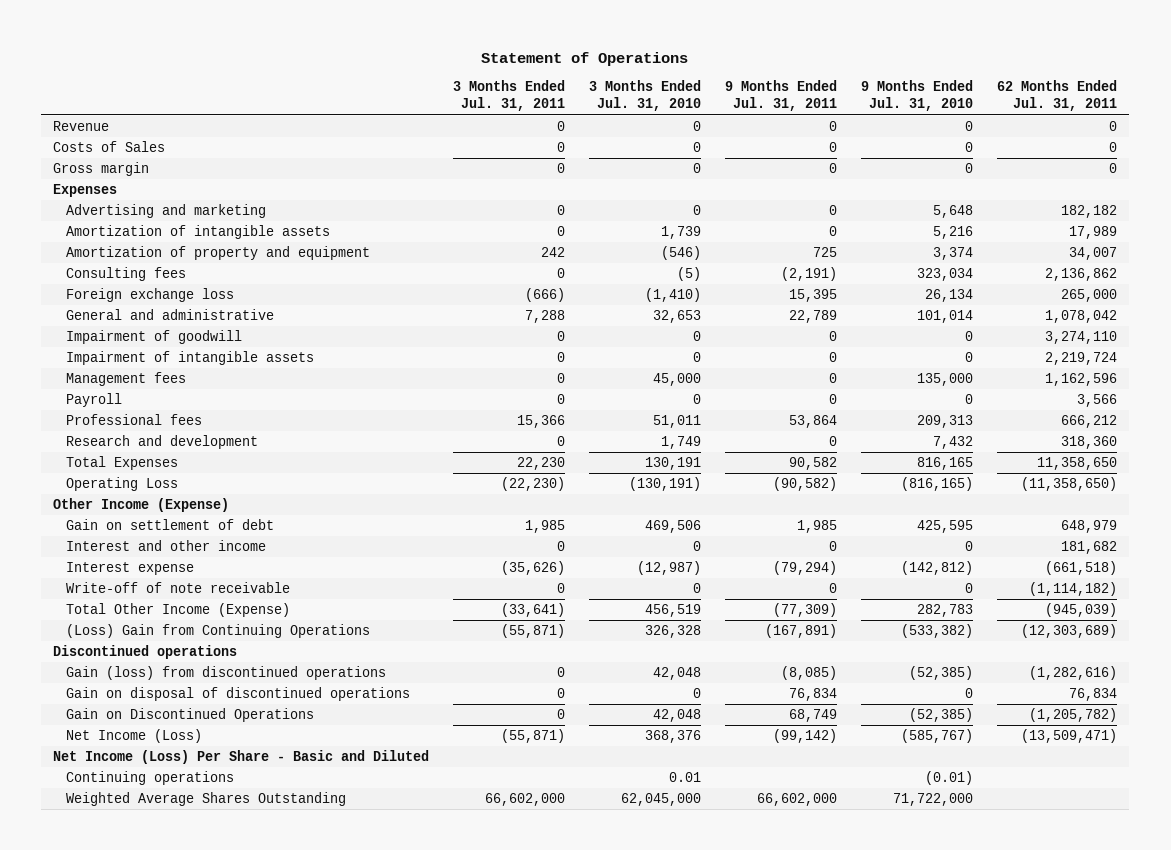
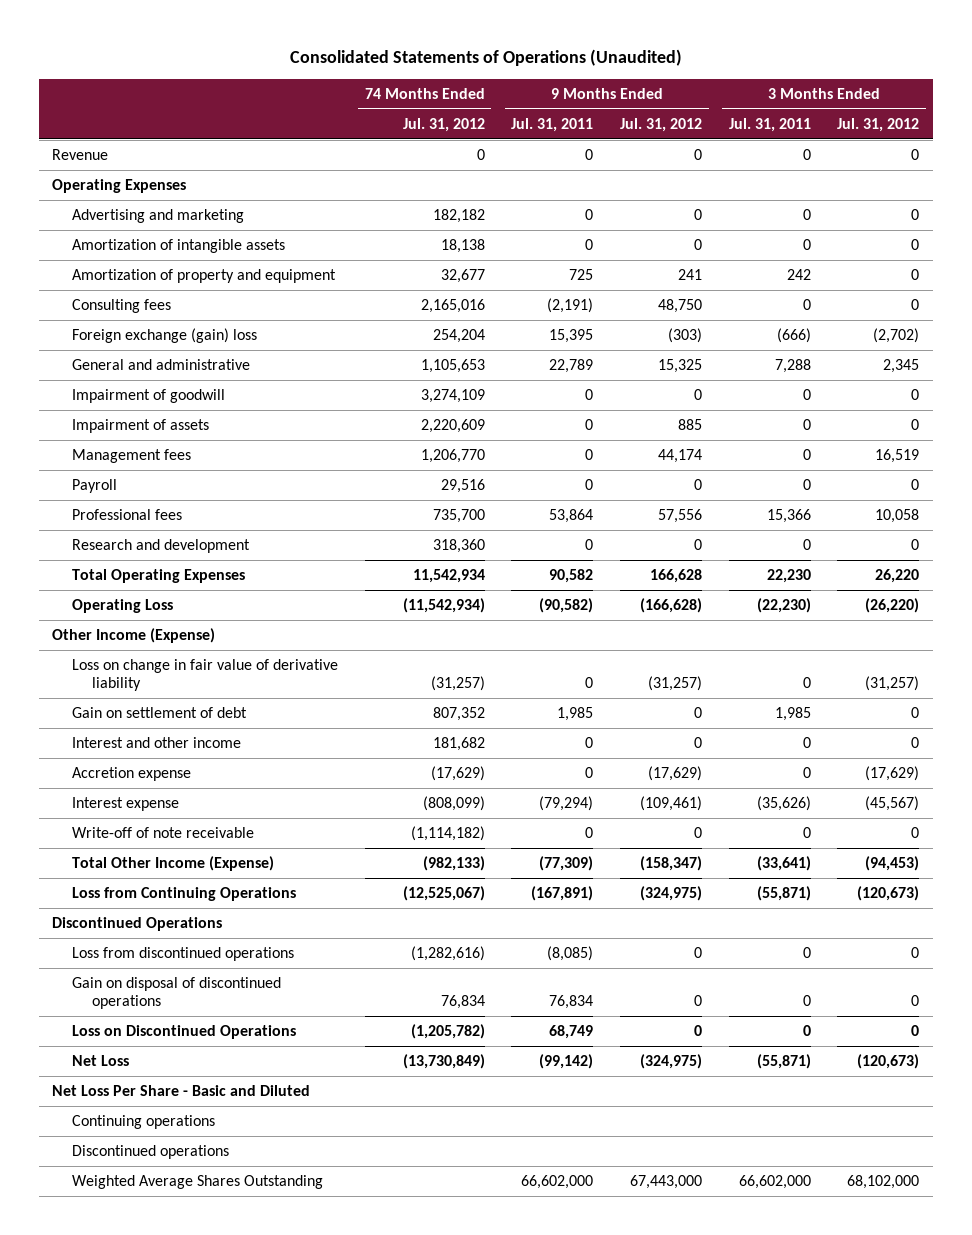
- Statement of Operations
+ Consolidated Statements of Operations (Unaudited)
- | 3 Months Ended Jul. 31, 2011 | 3 Months Ended Jul. 31, 2010 | 9 Months Ended Jul. 31, 2011 | 9 Months Ended Jul. 31, 2010 | 62 Months Ended Jul. 31, 2011
+ | 74 Months Ended Jul. 31, 2012 | 9 Months Ended Jul. 31, 2011 | 9 Months Ended Jul. 31, 2012 | 3 Months Ended Jul. 31, 2011 | 3 Months Ended Jul. 31, 2012
- Costs of Sales | 0 | 0 | 0 | 0 | 0
- Gross margin | 0 | 0 | 0 | 0 | 0
- Expenses
+ Operating Expenses
- Foreign exchange loss | (666) | (1,410) | 15,395 | 26,134 | 265,000
+ Foreign exchange (gain) loss | 254,204 | 15,395 | (303) | (666) | (2,702)
- Impairment of intangible assets | 0 | 0 | 0 | 0 | 2,219,724
+ Impairment of assets | 2,220,609 | 0 | 885 | 0 | 0
- Total Expenses | 22,230 | 130,191 | 90,582 | 816,165 | 11,358,650
+ Total Operating Expenses | 11,542,934 | 90,582 | 166,628 | 22,230 | 26,220
+ Loss on change in fair value of derivative liability | (31,257) | 0 | (31,257) | 0 | (31,257)
+ Accretion expense | (17,629) | 0 | (17,629) | 0 | (17,629)
- (Loss) Gain from Continuing Operations | (55,871) | 326,328 | (167,891) | (533,382) | (12,303,689)
- Gain (loss) from discontinued operations | 0 | 42,048 | (8,085) | (52,385) | (1,282,616)
+ Loss from Continuing Operations | (12,525,067) | (167,891) | (324,975) | (55,871) | (120,673)
+ Discontinued Operations
+ Loss from discontinued operations | (1,282,616) | (8,085) | 0 | 0 | 0
- Gain on Discontinued Operations | 0 | 42,048 | 68,749 | (52,385) | (1,205,782)
- Net Income (Loss) | (55,871) | 368,376 | (99,142) | (585,767) | (13,509,471)
- Net Income (Loss) Per Share - Basic and Diluted
+ Loss on Discontinued Operations | (1,205,782) | 68,749 | 0 | 0 | 0
+ Net Loss | (13,730,849) | (99,142) | (324,975) | (55,871) | (120,673)
+ Net Loss Per Share - Basic and Diluted
moved down: Discontinued operations

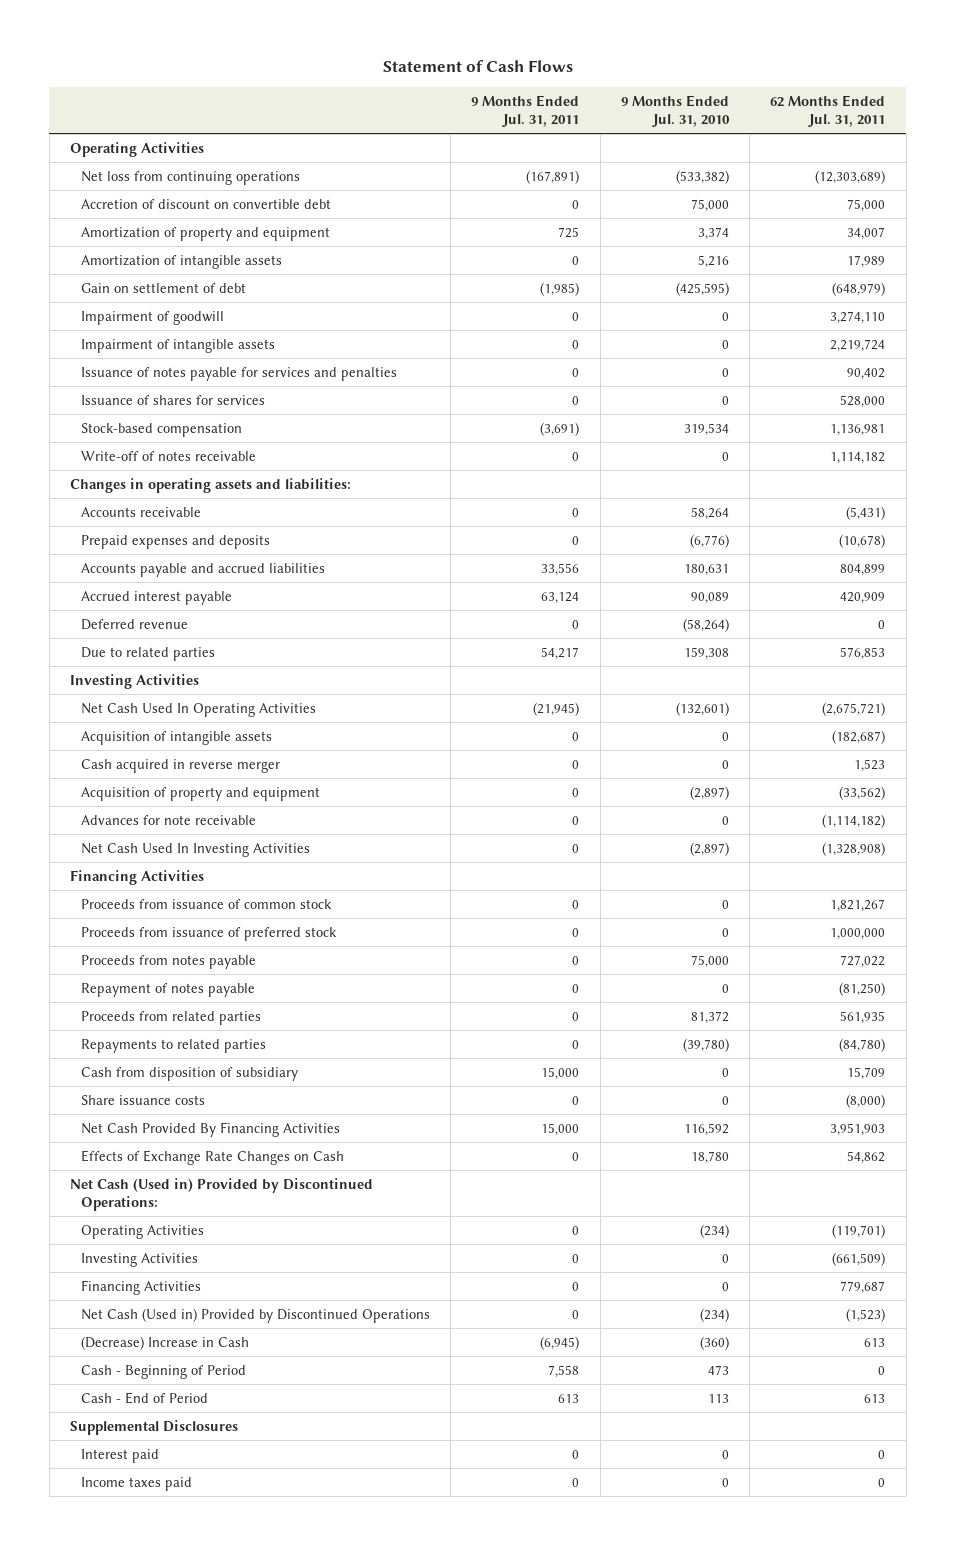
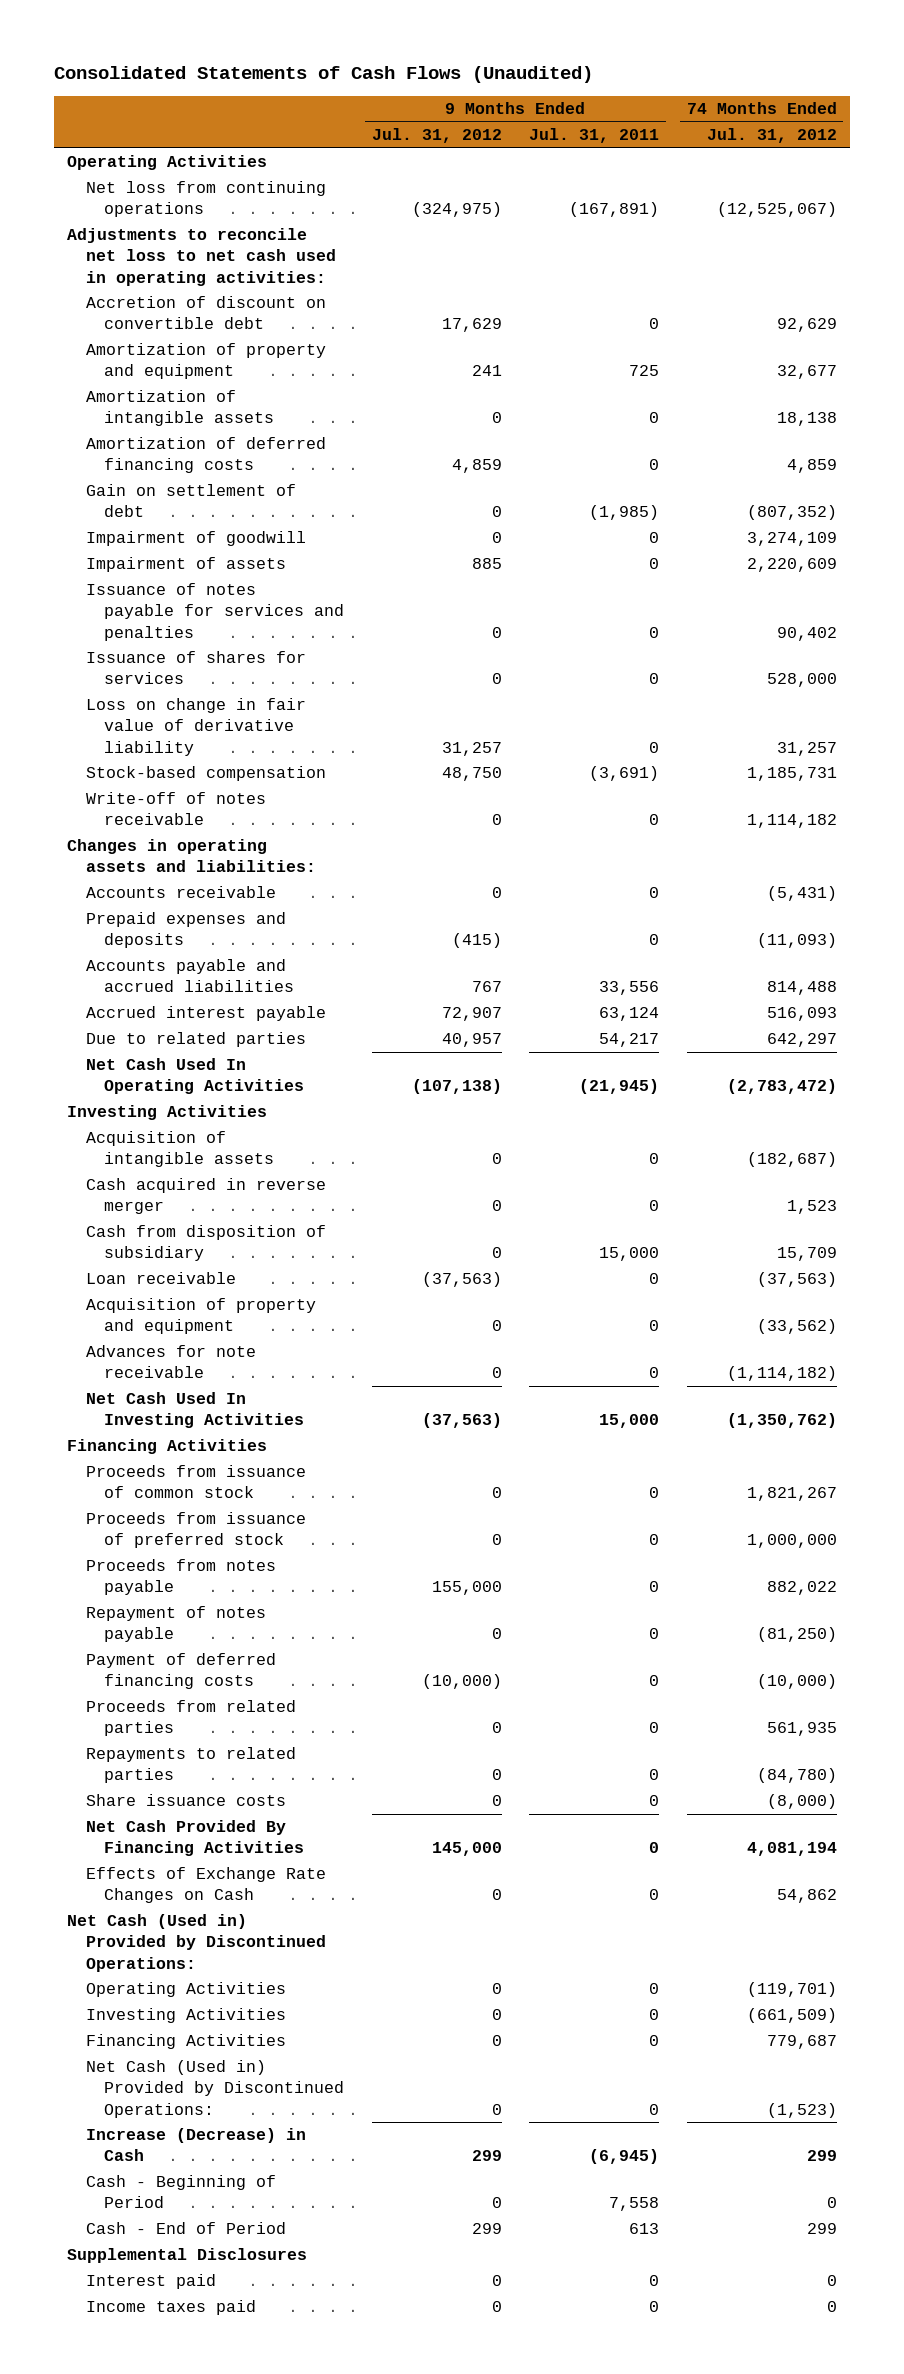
- Statement of Cash Flows
+ Consolidated Statements of Cash Flows (Unaudited)
- | 9 Months Ended Jul. 31, 2011 | 9 Months Ended Jul. 31, 2010 | 62 Months Ended Jul. 31, 2011
+ | 9 Months Ended Jul. 31, 2012 | 9 Months Ended Jul. 31, 2011 | 74 Months Ended Jul. 31, 2012
+ Adjustments to reconcile net loss to net cash used in operating activities:
+ Amortization of deferred financing costs | 4,859 | 0 | 4,859
- Impairment of intangible assets | 0 | 0 | 2,219,724
+ Impairment of assets | 885 | 0 | 2,220,609
+ Loss on change in fair value of derivative liability | 31,257 | 0 | 31,257
- Deferred revenue | 0 | (58,264) | 0
moved down: Investing Activities
moved up: Cash from disposition of subsidiary | 0 | 15,000 | 15,709
+ Loan receivable | (37,563) | 0 | (37,563)
- Net Cash Used In Investing Activities | 0 | (2,897) | (1,328,908)
+ Net Cash Used In Investing Activities | (37,563) | 15,000 | (1,350,762)
+ Payment of deferred financing costs | (10,000) | 0 | (10,000)
- Net Cash Provided By Financing Activities | 15,000 | 116,592 | 3,951,903
+ Net Cash Provided By Financing Activities | 145,000 | 0 | 4,081,194
- Net Cash (Used in) Provided by Discontinued Operations | 0 | (234) | (1,523)
- (Decrease) Increase in Cash | (6,945) | (360) | 613
+ Net Cash (Used in) Provided by Discontinued Operations: | 0 | 0 | (1,523)
+ Increase (Decrease) in Cash | 299 | (6,945) | 299

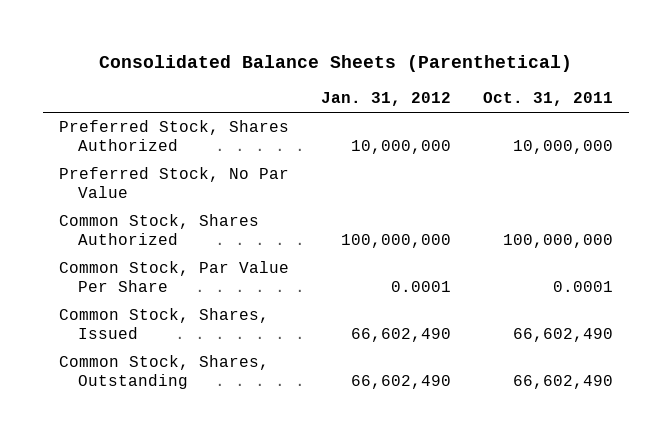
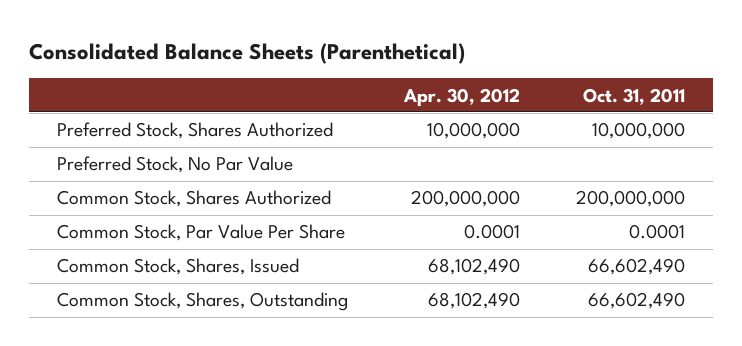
- | Jan. 31, 2012 | Oct. 31, 2011
+ | Apr. 30, 2012 | Oct. 31, 2011
- Common Stock, Shares Authorized | 100,000,000 | 100,000,000
+ Common Stock, Shares Authorized | 200,000,000 | 200,000,000

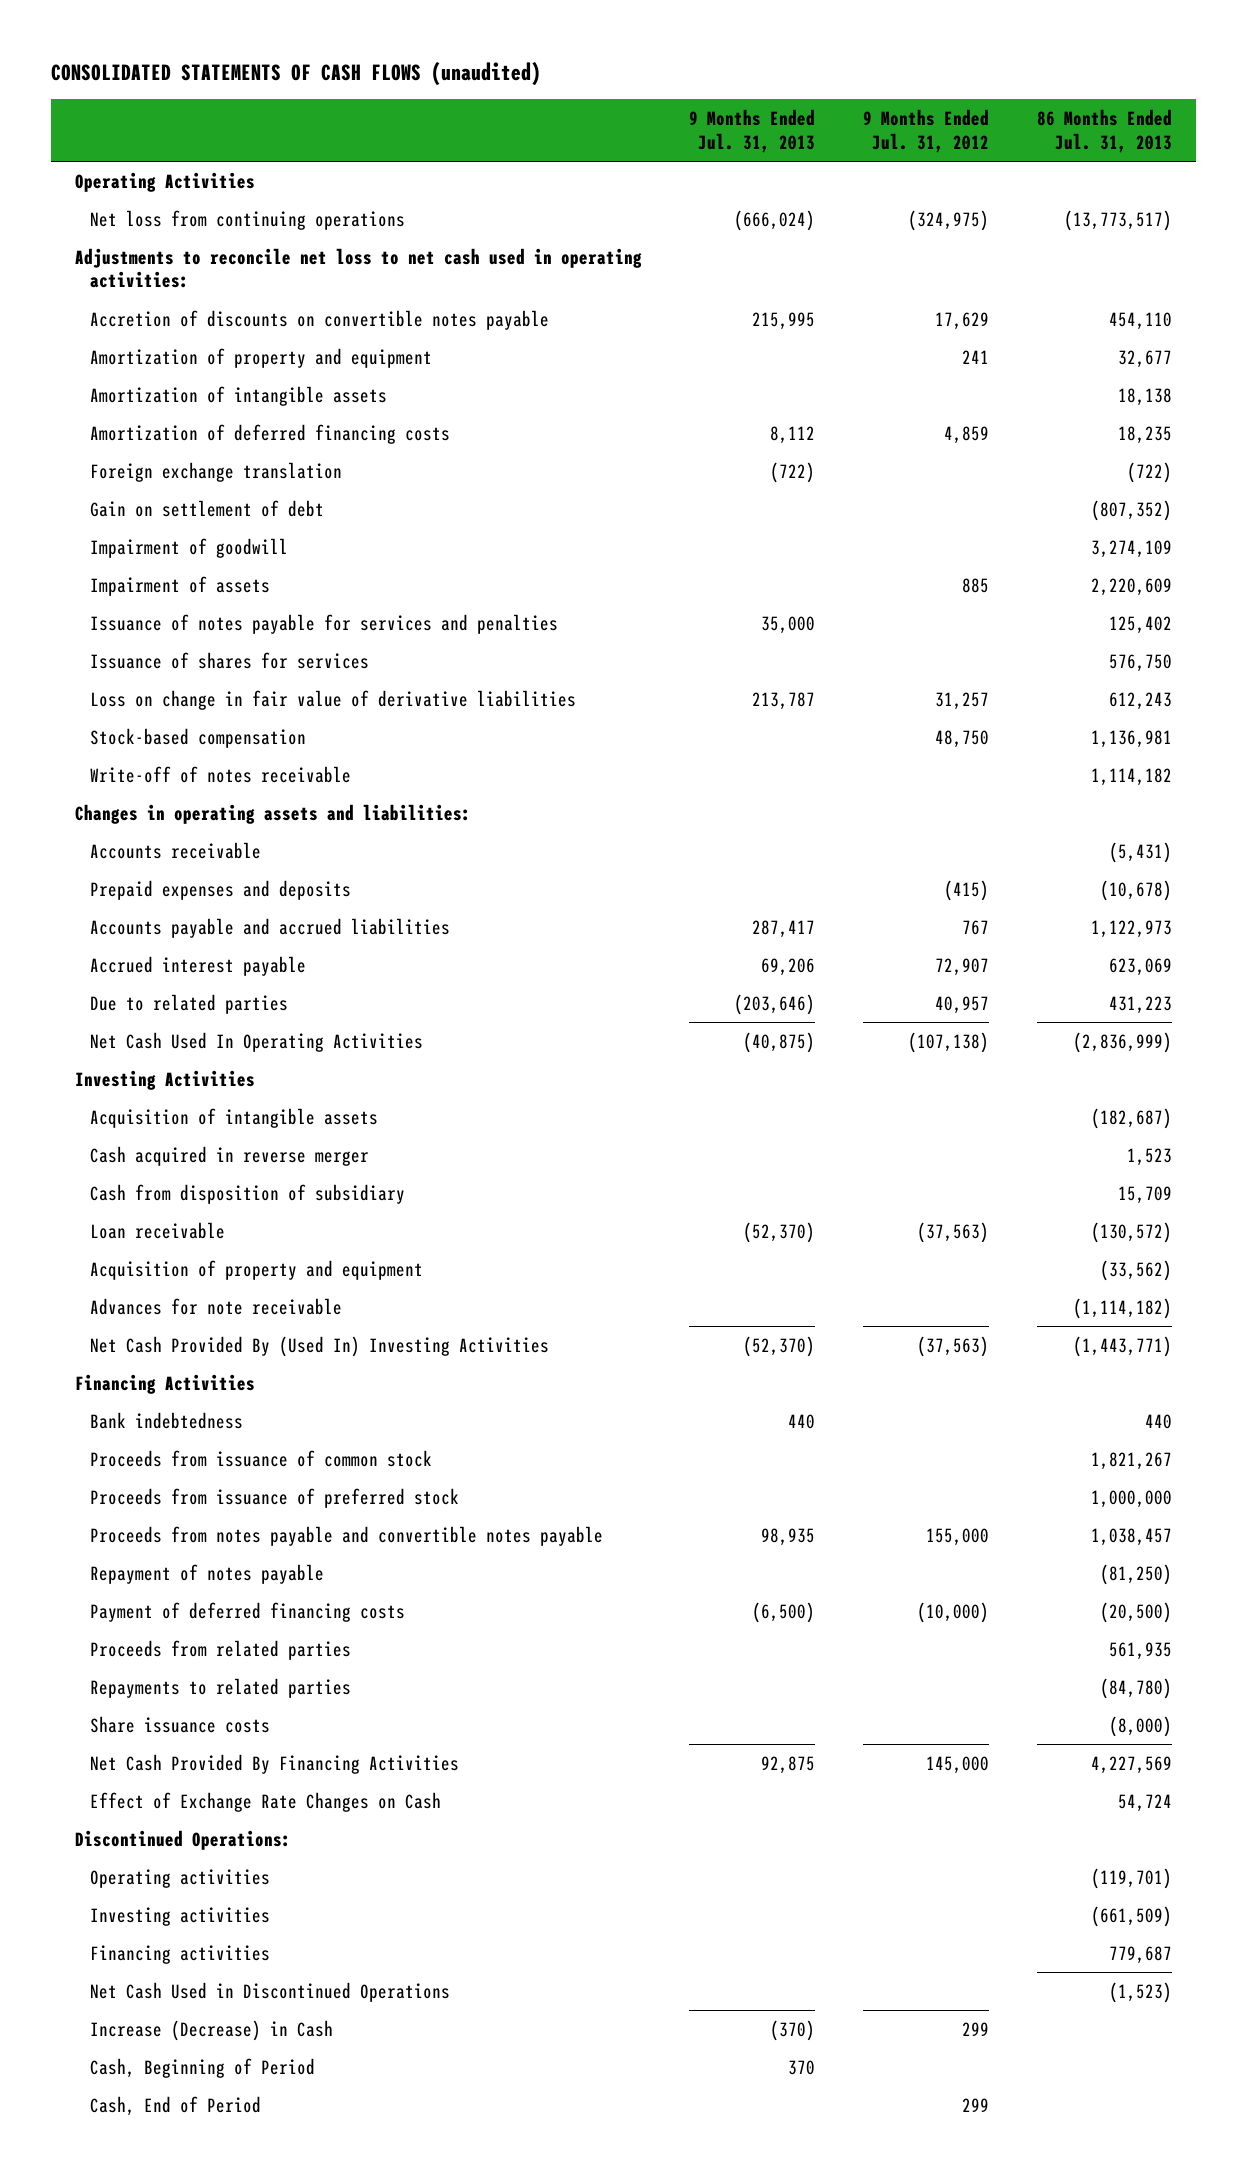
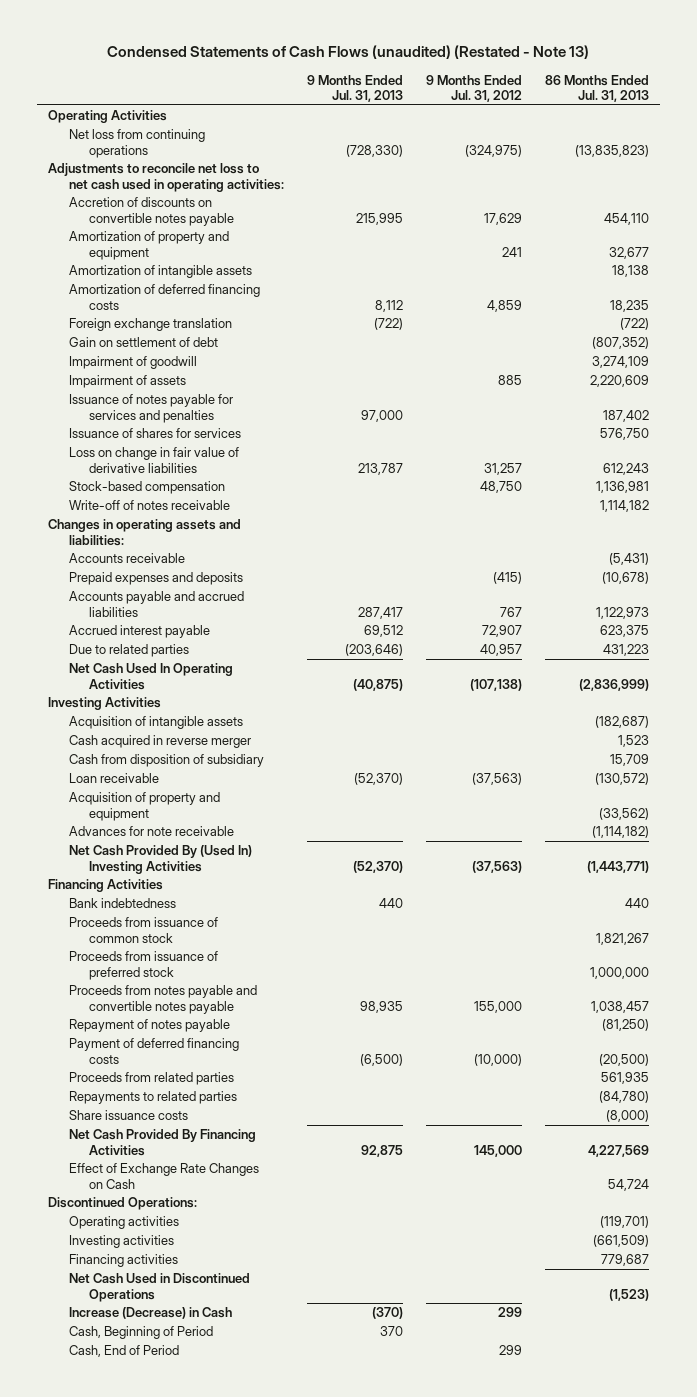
- CONSOLIDATED STATEMENTS OF CASH FLOWS (unaudited)
+ Condensed Statements of Cash Flows (unaudited) (Restated - Note 13)
- Net loss from continuing operations | (666,024) | (324,975) | (13,773,517)
+ Net loss from continuing operations | (728,330) | (324,975) | (13,835,823)
- Issuance of notes payable for services and penalties | 35,000 | | 125,402
+ Issuance of notes payable for services and penalties | 97,000 | | 187,402
- Accrued interest payable | 69,206 | 72,907 | 623,069
+ Accrued interest payable | 69,512 | 72,907 | 623,375

